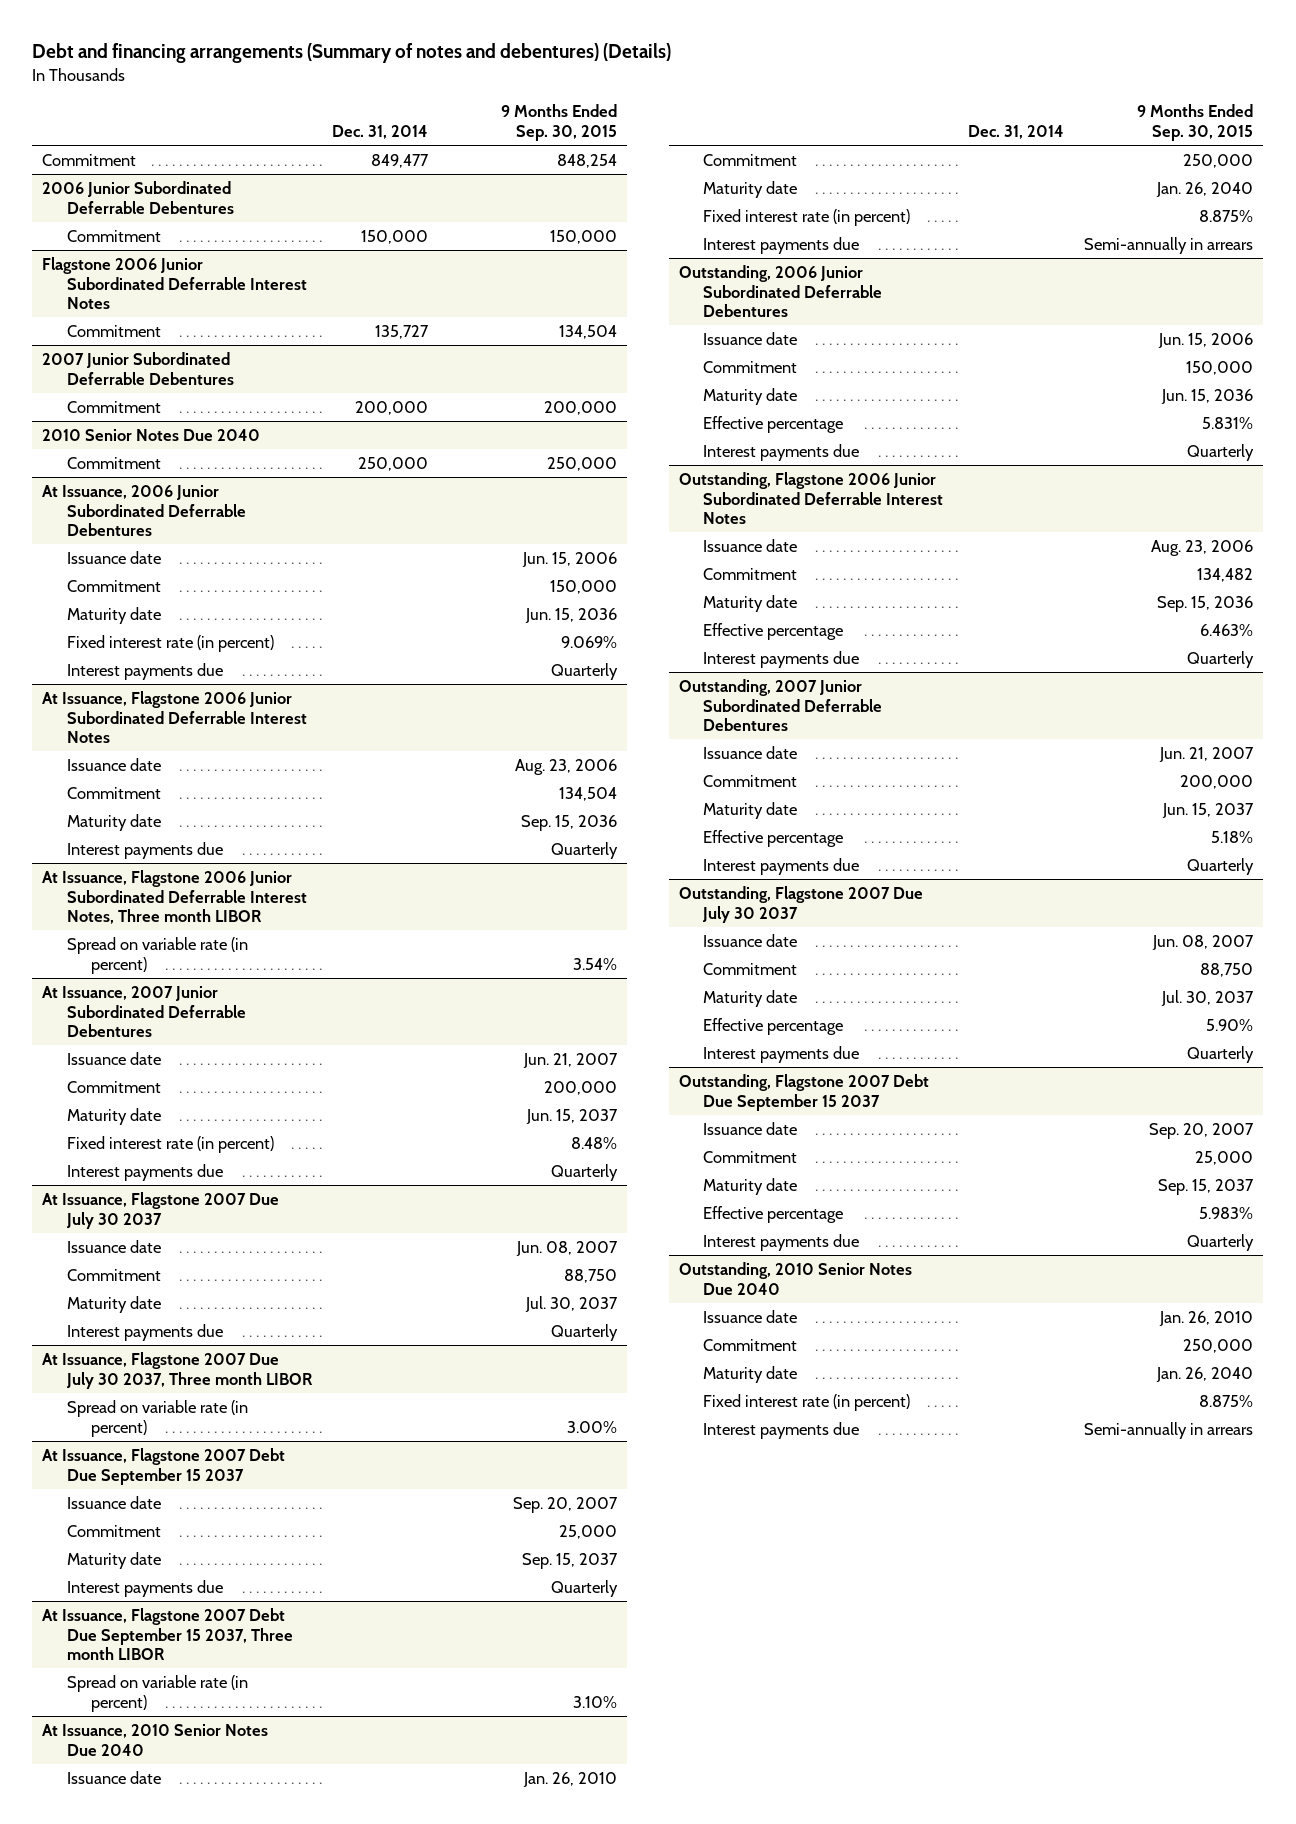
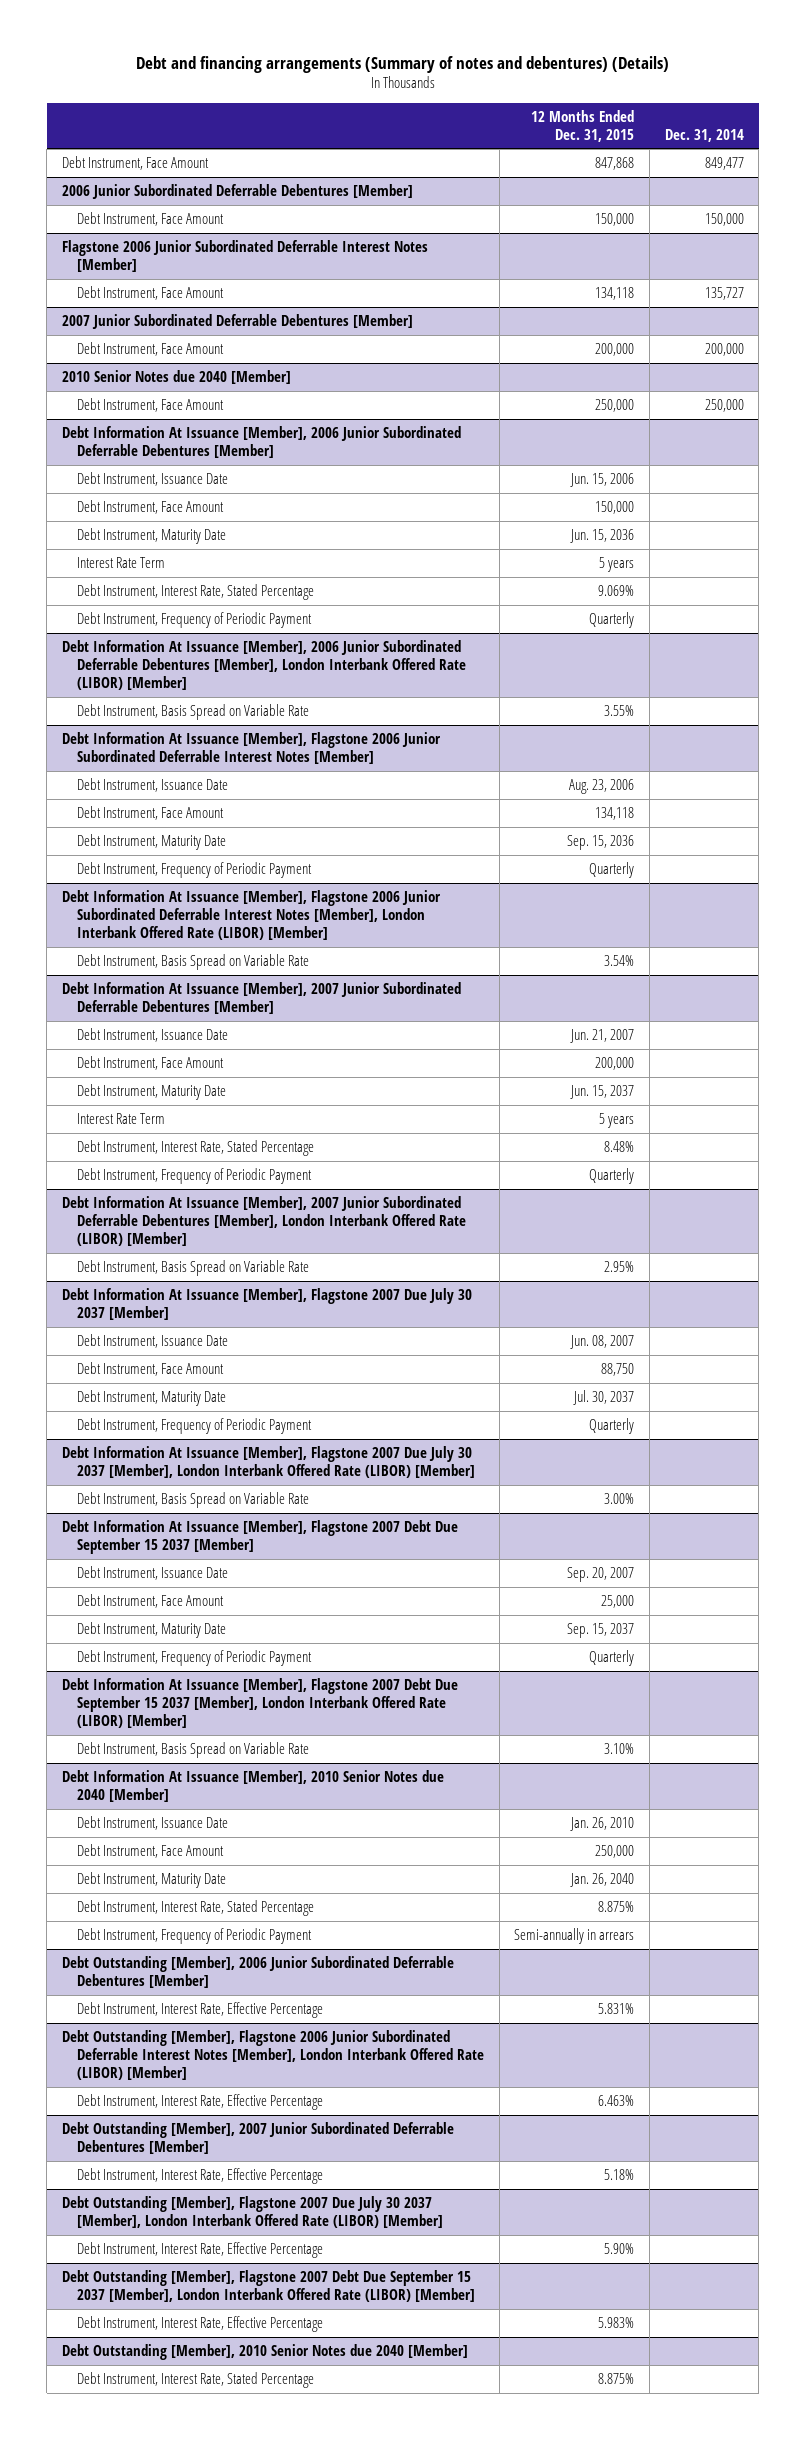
- | Dec. 31, 2014 | 9 Months Ended Sep. 30, 2015
+ | 12 Months Ended Dec. 31, 2015 | Dec. 31, 2014
- Commitment | 849,477 | 848,254
- 2006 Junior Subordinated Deferrable Debentures
- Commitment | 150,000 | 150,000
- Flagstone 2006 Junior Subordinated Deferrable Interest Notes
- Commitment | 135,727 | 134,504
- 2007 Junior Subordinated Deferrable Debentures
- Commitment | 200,000 | 200,000
- 2010 Senior Notes Due 2040
- Commitment | 250,000 | 250,000
- At Issuance, 2006 Junior Subordinated Deferrable Debentures
- Issuance date | | Jun. 15, 2006
- Commitment | | 150,000
- Maturity date | | Jun. 15, 2036
- Fixed interest rate (in percent) | | 9.069%
- Interest payments due | | Quarterly
- At Issuance, Flagstone 2006 Junior Subordinated Deferrable Interest Notes
- Issuance date | | Aug. 23, 2006
- Commitment | | 134,504
- Maturity date | | Sep. 15, 2036
- Interest payments due | | Quarterly
- At Issuance, Flagstone 2006 Junior Subordinated Deferrable Interest Notes, Three month LIBOR
- Spread on variable rate (in percent) | | 3.54%
- At Issuance, 2007 Junior Subordinated Deferrable Debentures
- Issuance date | | Jun. 21, 2007
- Commitment | | 200,000
- Maturity date | | Jun. 15, 2037
- Fixed interest rate (in percent) | | 8.48%
- Interest payments due | | Quarterly
- At Issuance, Flagstone 2007 Due July 30 2037
- Issuance date | | Jun. 08, 2007
- Commitment | | 88,750
- Maturity date | | Jul. 30, 2037
- Interest payments due | | Quarterly
- At Issuance, Flagstone 2007 Due July 30 2037, Three month LIBOR
- Spread on variable rate (in percent) | | 3.00%
- At Issuance, Flagstone 2007 Debt Due September 15 2037
- Issuance date | | Sep. 20, 2007
- Commitment | | 25,000
- Maturity date | | Sep. 15, 2037
- Interest payments due | | Quarterly
- At Issuance, Flagstone 2007 Debt Due September 15 2037, Three month LIBOR
- Spread on variable rate (in percent) | | 3.10%
- At Issuance, 2010 Senior Notes Due 2040
- Issuance date | | Jan. 26, 2010
- Commitment | | 250,000
- Maturity date | | Jan. 26, 2040
- Fixed interest rate (in percent) | | 8.875%
- Interest payments due | | Semi-annually in arrears
- Outstanding, 2006 Junior Subordinated Deferrable Debentures
- Issuance date | | Jun. 15, 2006
- Commitment | | 150,000
- Maturity date | | Jun. 15, 2036
- Effective percentage | | 5.831%
- Interest payments due | | Quarterly
- Outstanding, Flagstone 2006 Junior Subordinated Deferrable Interest Notes
- Issuance date | | Aug. 23, 2006
- Commitment | | 134,482
- Maturity date | | Sep. 15, 2036
- Effective percentage | | 6.463%
- Interest payments due | | Quarterly
- Outstanding, 2007 Junior Subordinated Deferrable Debentures
- Issuance date | | Jun. 21, 2007
- Commitment | | 200,000
- Maturity date | | Jun. 15, 2037
- Effective percentage | | 5.18%
- Interest payments due | | Quarterly
- Outstanding, Flagstone 2007 Due July 30 2037
- Issuance date | | Jun. 08, 2007
- Commitment | | 88,750
- Maturity date | | Jul. 30, 2037
- Effective percentage | | 5.90%
- Interest payments due | | Quarterly
- Outstanding, Flagstone 2007 Debt Due September 15 2037
- Issuance date | | Sep. 20, 2007
- Commitment | | 25,000
- Maturity date | | Sep. 15, 2037
- Effective percentage | | 5.983%
- Interest payments due | | Quarterly
- Outstanding, 2010 Senior Notes Due 2040
- Issuance date | | Jan. 26, 2010
- Commitment | | 250,000
- Maturity date | | Jan. 26, 2040
- Fixed interest rate (in percent) | | 8.875%
- Interest payments due | | Semi-annually in arrears
+ Debt Instrument, Face Amount | 847,868 | 849,477
+ 2006 Junior Subordinated Deferrable Debentures [Member]
+ Debt Instrument, Face Amount | 150,000 | 150,000
+ Flagstone 2006 Junior Subordinated Deferrable Interest Notes [Member]
+ Debt Instrument, Face Amount | 134,118 | 135,727
+ 2007 Junior Subordinated Deferrable Debentures [Member]
+ Debt Instrument, Face Amount | 200,000 | 200,000
+ 2010 Senior Notes due 2040 [Member]
+ Debt Instrument, Face Amount | 250,000 | 250,000
+ Debt Information At Issuance [Member], 2006 Junior Subordinated Deferrable Debentures [Member]
+ Debt Instrument, Issuance Date | Jun. 15, 2006 |
+ Debt Instrument, Face Amount | 150,000 |
+ Debt Instrument, Maturity Date | Jun. 15, 2036 |
+ Interest Rate Term | 5 years |
+ Debt Instrument, Interest Rate, Stated Percentage | 9.069% |
+ Debt Instrument, Frequency of Periodic Payment | Quarterly |
+ Debt Information At Issuance [Member], 2006 Junior Subordinated Deferrable Debentures [Member], London Interbank Offered Rate (LIBOR) [Member]
+ Debt Instrument, Basis Spread on Variable Rate | 3.55% |
+ Debt Information At Issuance [Member], Flagstone 2006 Junior Subordinated Deferrable Interest Notes [Member]
+ Debt Instrument, Issuance Date | Aug. 23, 2006 |
+ Debt Instrument, Face Amount | 134,118 |
+ Debt Instrument, Maturity Date | Sep. 15, 2036 |
+ Debt Instrument, Frequency of Periodic Payment | Quarterly |
+ Debt Information At Issuance [Member], Flagstone 2006 Junior Subordinated Deferrable Interest Notes [Member], London Interbank Offered Rate (LIBOR) [Member]
+ Debt Instrument, Basis Spread on Variable Rate | 3.54% |
+ Debt Information At Issuance [Member], 2007 Junior Subordinated Deferrable Debentures [Member]
+ Debt Instrument, Issuance Date | Jun. 21, 2007 |
+ Debt Instrument, Face Amount | 200,000 |
+ Debt Instrument, Maturity Date | Jun. 15, 2037 |
+ Interest Rate Term | 5 years |
+ Debt Instrument, Interest Rate, Stated Percentage | 8.48% |
+ Debt Instrument, Frequency of Periodic Payment | Quarterly |
+ Debt Information At Issuance [Member], 2007 Junior Subordinated Deferrable Debentures [Member], London Interbank Offered Rate (LIBOR) [Member]
+ Debt Instrument, Basis Spread on Variable Rate | 2.95% |
+ Debt Information At Issuance [Member], Flagstone 2007 Due July 30 2037 [Member]
+ Debt Instrument, Issuance Date | Jun. 08, 2007 |
+ Debt Instrument, Face Amount | 88,750 |
+ Debt Instrument, Maturity Date | Jul. 30, 2037 |
+ Debt Instrument, Frequency of Periodic Payment | Quarterly |
+ Debt Information At Issuance [Member], Flagstone 2007 Due July 30 2037 [Member], London Interbank Offered Rate (LIBOR) [Member]
+ Debt Instrument, Basis Spread on Variable Rate | 3.00% |
+ Debt Information At Issuance [Member], Flagstone 2007 Debt Due September 15 2037 [Member]
+ Debt Instrument, Issuance Date | Sep. 20, 2007 |
+ Debt Instrument, Face Amount | 25,000 |
+ Debt Instrument, Maturity Date | Sep. 15, 2037 |
+ Debt Instrument, Frequency of Periodic Payment | Quarterly |
+ Debt Information At Issuance [Member], Flagstone 2007 Debt Due September 15 2037 [Member], London Interbank Offered Rate (LIBOR) [Member]
+ Debt Instrument, Basis Spread on Variable Rate | 3.10% |
+ Debt Information At Issuance [Member], 2010 Senior Notes due 2040 [Member]
+ Debt Instrument, Issuance Date | Jan. 26, 2010 |
+ Debt Instrument, Face Amount | 250,000 |
+ Debt Instrument, Maturity Date | Jan. 26, 2040 |
+ Debt Instrument, Interest Rate, Stated Percentage | 8.875% |
+ Debt Instrument, Frequency of Periodic Payment | Semi-annually in arrears |
+ Debt Outstanding [Member], 2006 Junior Subordinated Deferrable Debentures [Member]
+ Debt Instrument, Interest Rate, Effective Percentage | 5.831% |
+ Debt Outstanding [Member], Flagstone 2006 Junior Subordinated Deferrable Interest Notes [Member], London Interbank Offered Rate (LIBOR) [Member]
+ Debt Instrument, Interest Rate, Effective Percentage | 6.463% |
+ Debt Outstanding [Member], 2007 Junior Subordinated Deferrable Debentures [Member]
+ Debt Instrument, Interest Rate, Effective Percentage | 5.18% |
+ Debt Outstanding [Member], Flagstone 2007 Due July 30 2037 [Member], London Interbank Offered Rate (LIBOR) [Member]
+ Debt Instrument, Interest Rate, Effective Percentage | 5.90% |
+ Debt Outstanding [Member], Flagstone 2007 Debt Due September 15 2037 [Member], London Interbank Offered Rate (LIBOR) [Member]
+ Debt Instrument, Interest Rate, Effective Percentage | 5.983% |
+ Debt Outstanding [Member], 2010 Senior Notes due 2040 [Member]
+ Debt Instrument, Interest Rate, Stated Percentage | 8.875% |

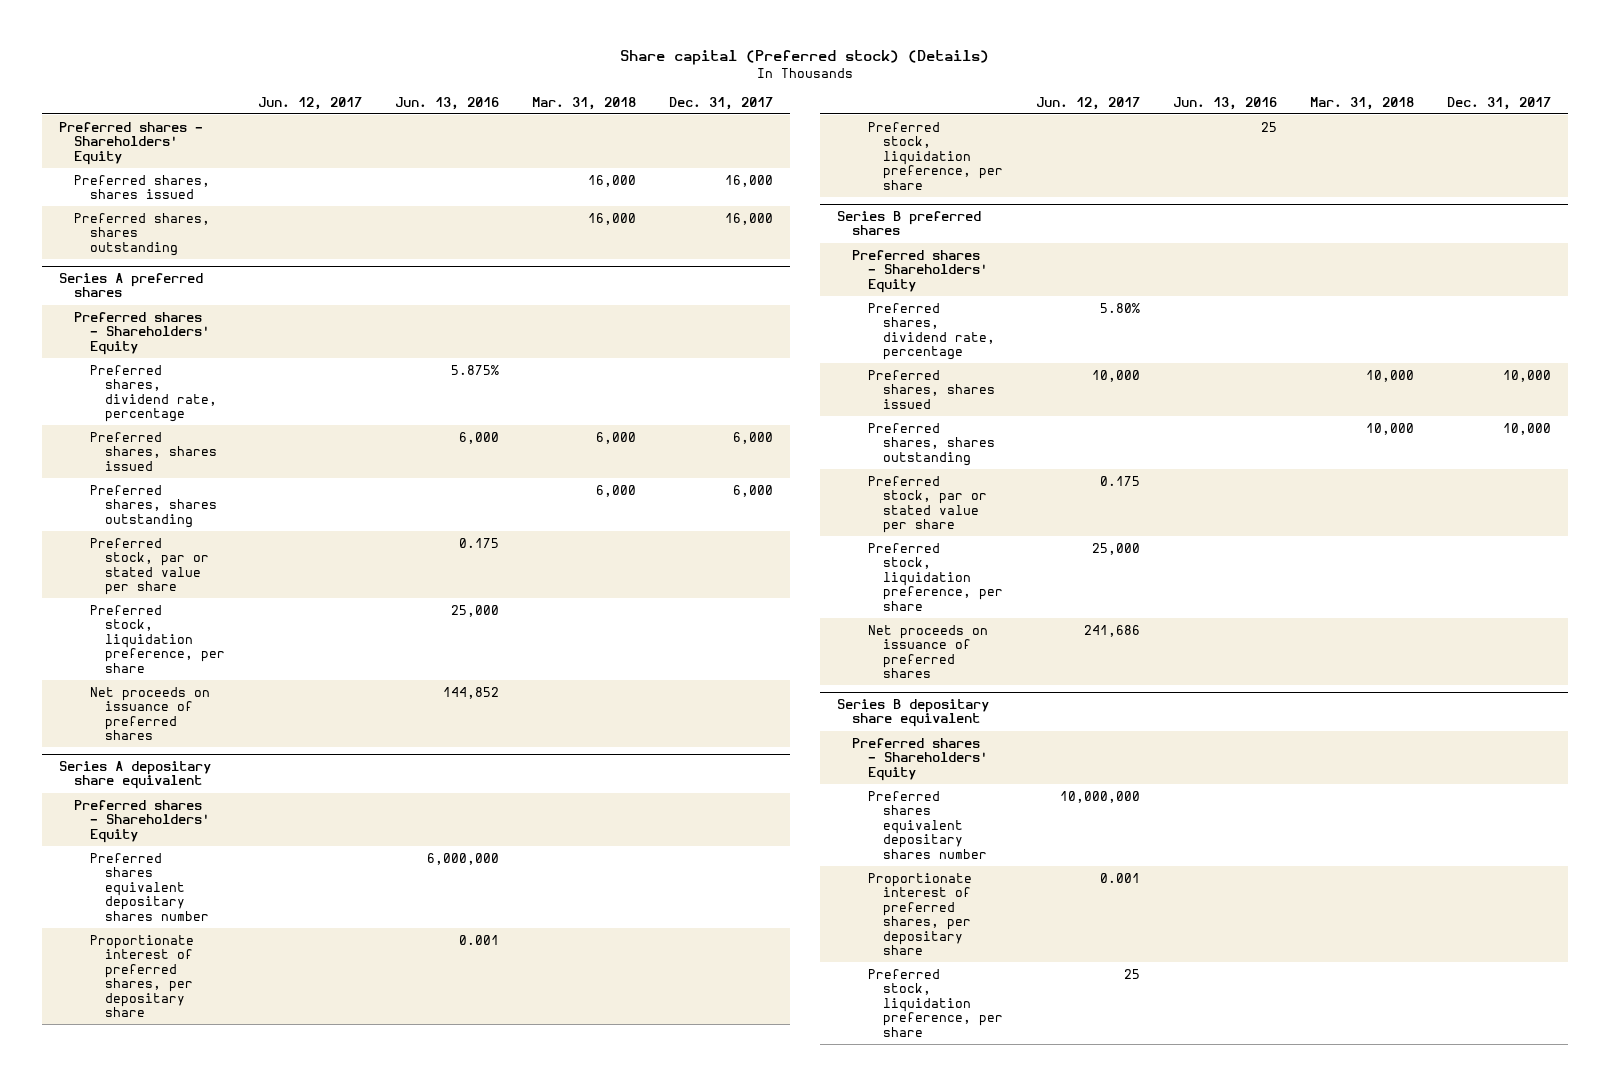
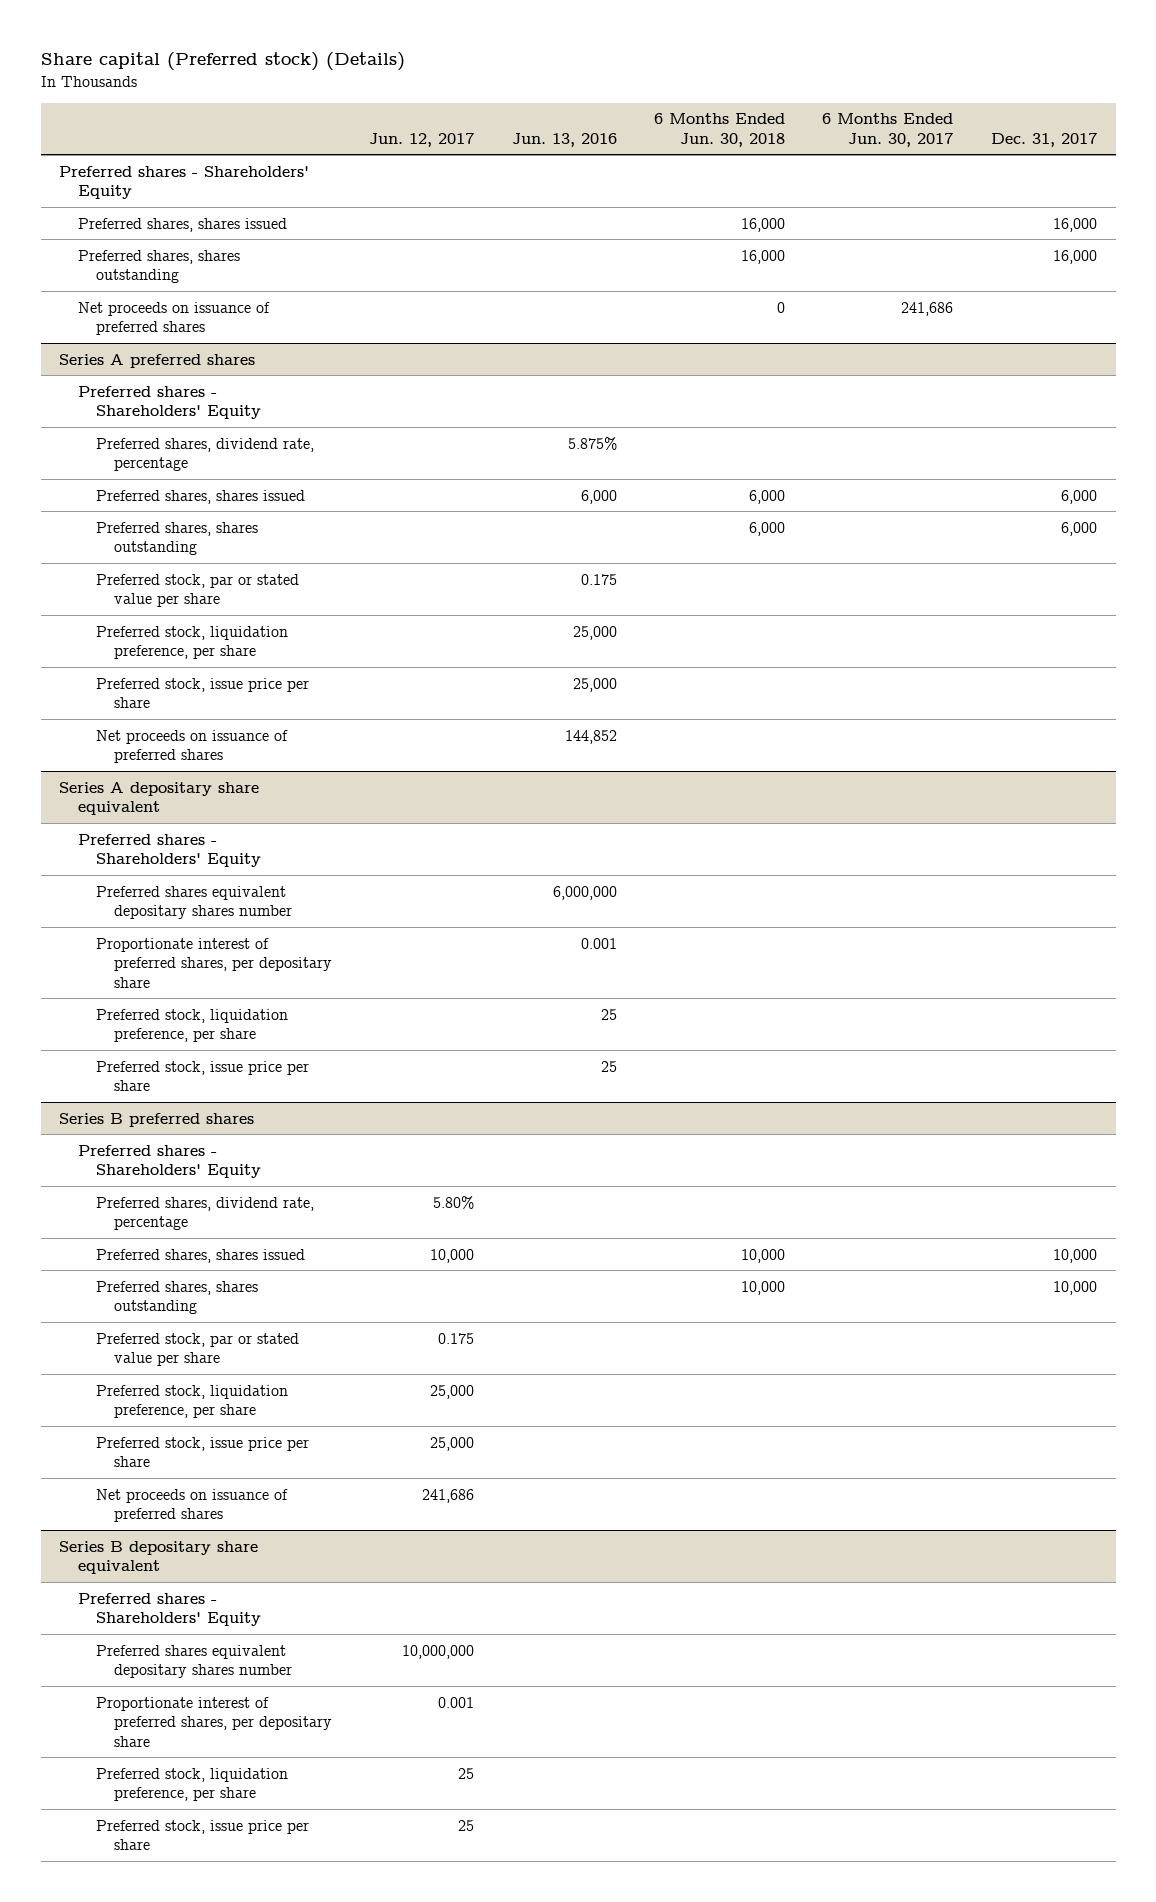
- | Jun. 12, 2017 | Jun. 13, 2016 | Mar. 31, 2018 | Dec. 31, 2017
+ | Jun. 12, 2017 | Jun. 13, 2016 | 6 Months Ended Jun. 30, 2018 | 6 Months Ended Jun. 30, 2017 | Dec. 31, 2017
+ Net proceeds on issuance of preferred shares | | | 0 | 241,686 |
@ Series A preferred shares
+ Preferred stock, issue price per share | | 25,000 | | |
@ Series A depositary share equivalent
+ Preferred stock, issue price per share | | 25 | | |
@ Series B preferred shares
+ Preferred stock, issue price per share | 25,000 | | | |
@ Series B depositary share equivalent
+ Preferred stock, issue price per share | 25 | | | |

